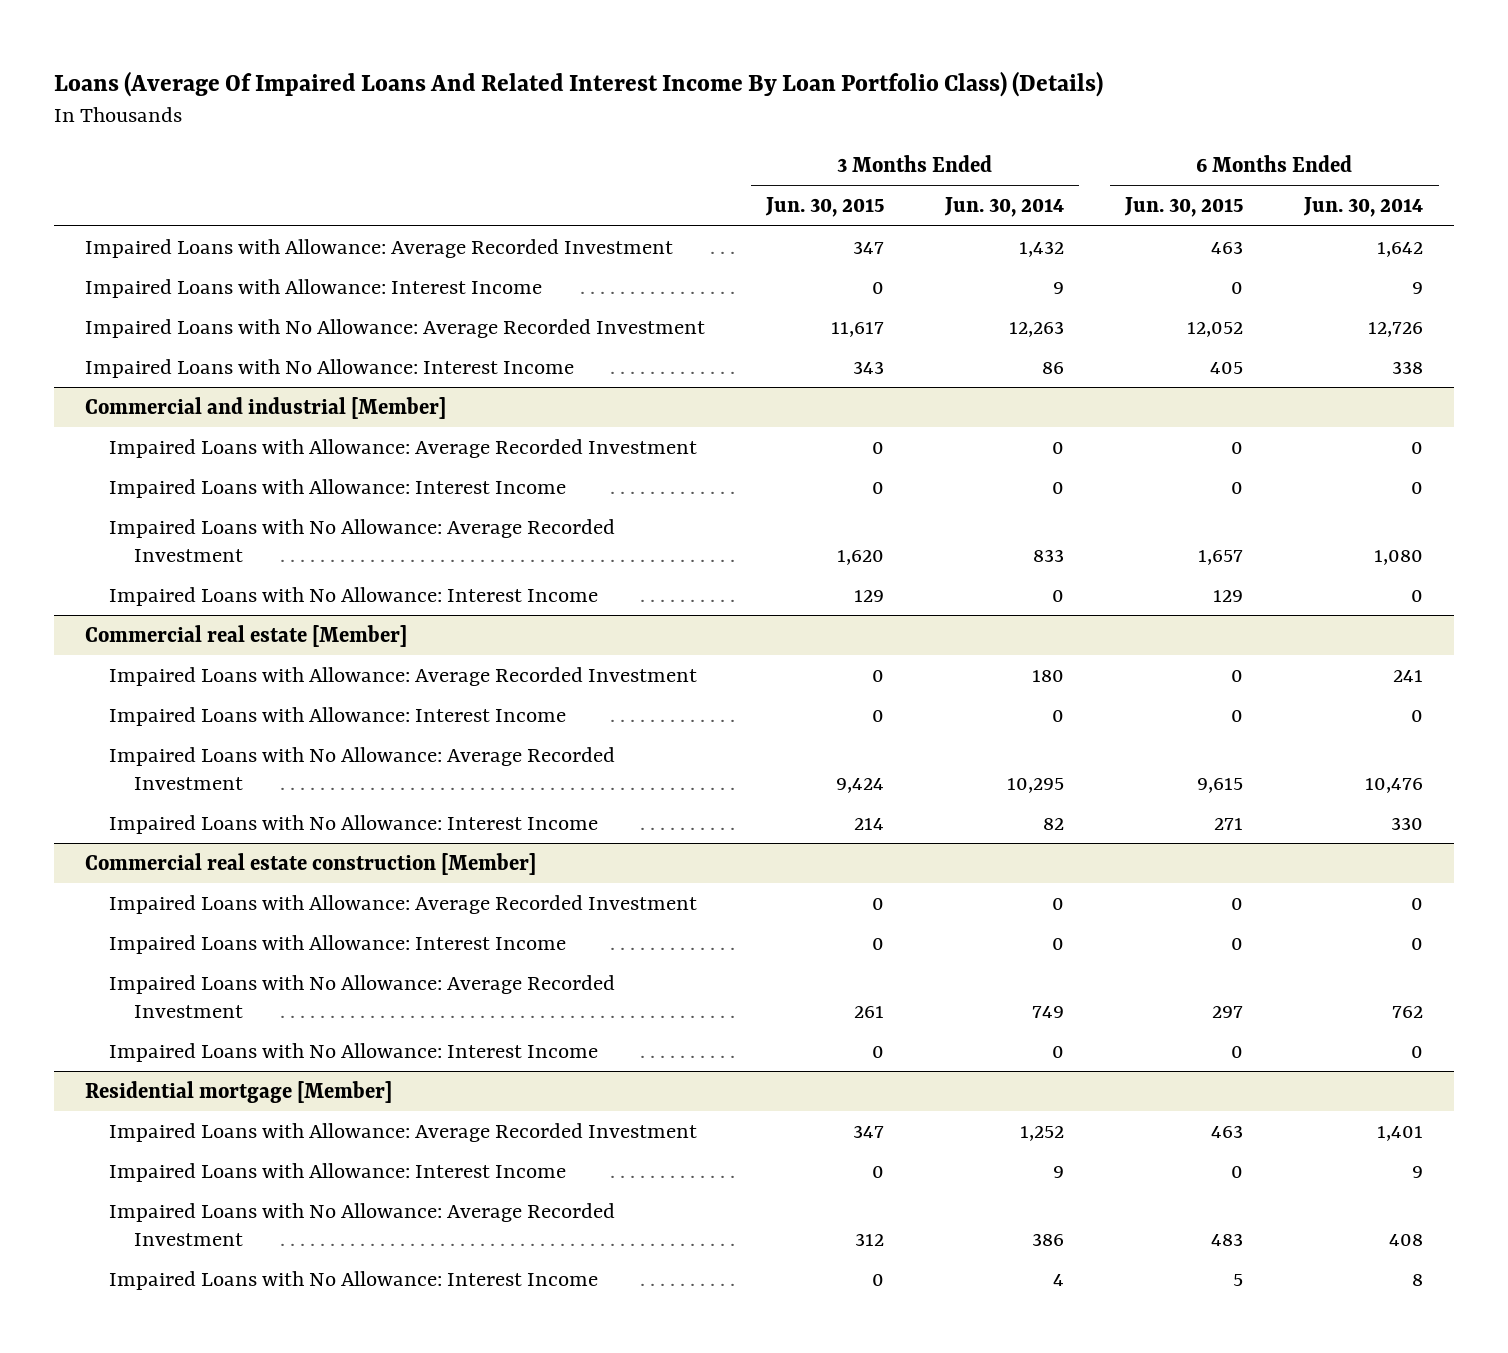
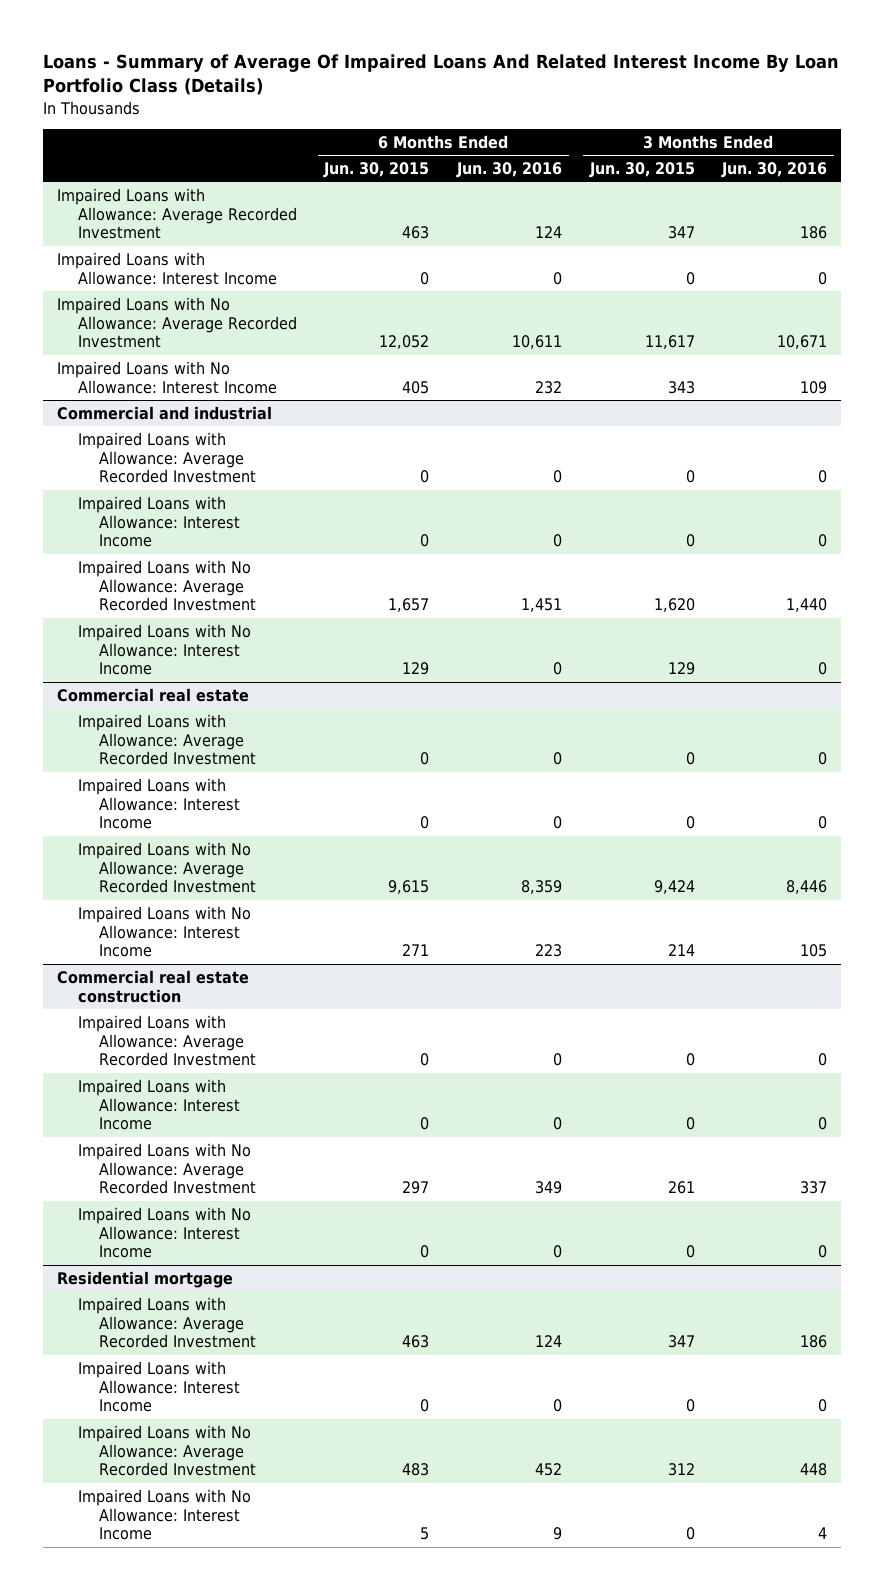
- Loans (Average Of Impaired Loans And Related Interest Income By Loan Portfolio Class) (Details)
+ Loans - Summary of Average Of Impaired Loans And Related Interest Income By Loan Portfolio Class (Details)
- | 3 Months Ended Jun. 30, 2015 | 3 Months Ended Jun. 30, 2014 | 6 Months Ended Jun. 30, 2015 | 6 Months Ended Jun. 30, 2014
+ | 6 Months Ended Jun. 30, 2015 | 6 Months Ended Jun. 30, 2016 | 3 Months Ended Jun. 30, 2015 | 3 Months Ended Jun. 30, 2016
- Commercial and industrial [Member]
+ Commercial and industrial
- Commercial real estate [Member]
+ Commercial real estate
- Commercial real estate construction [Member]
+ Commercial real estate construction
- Residential mortgage [Member]
+ Residential mortgage

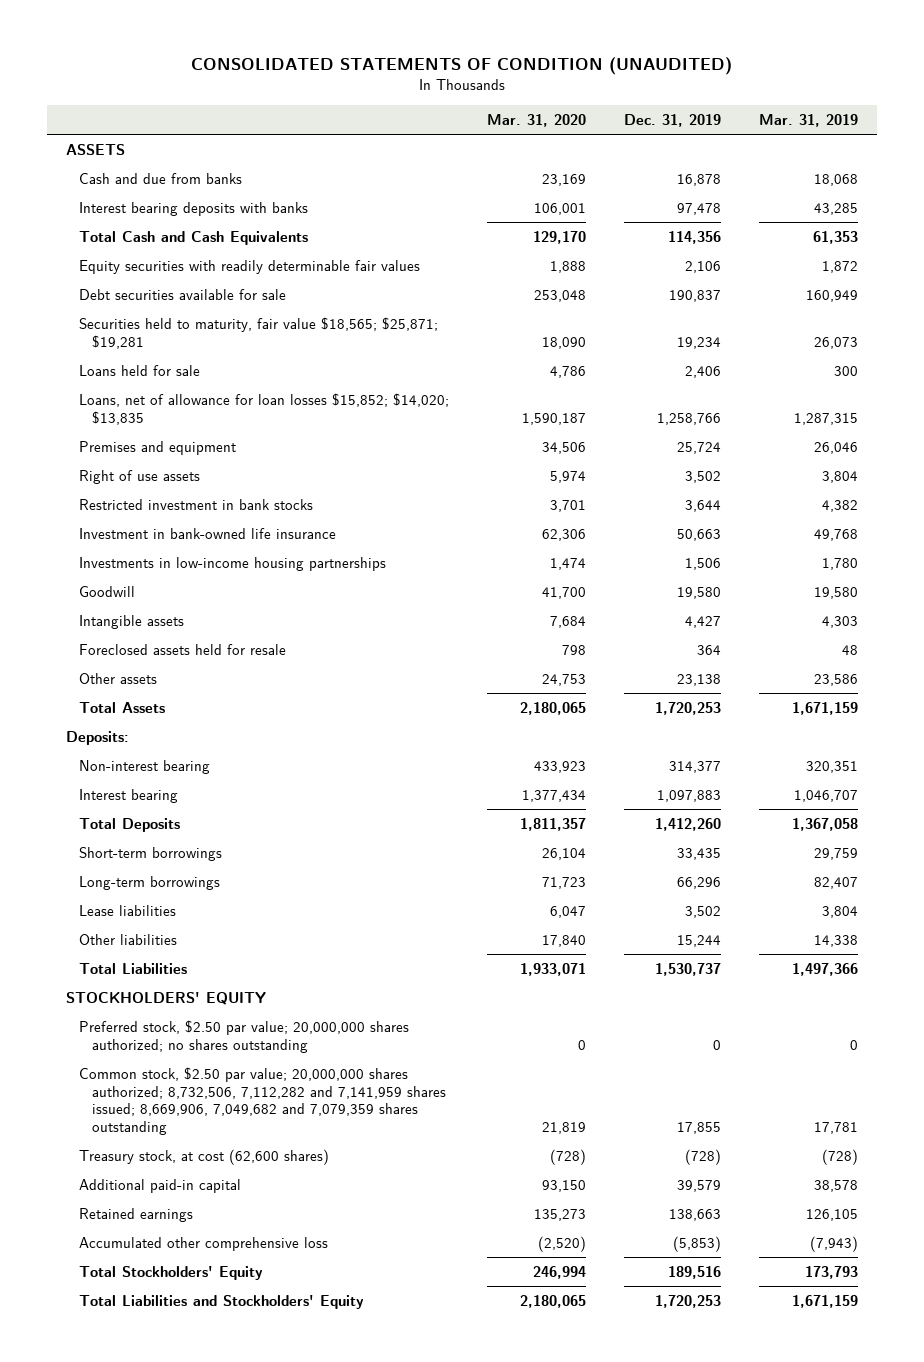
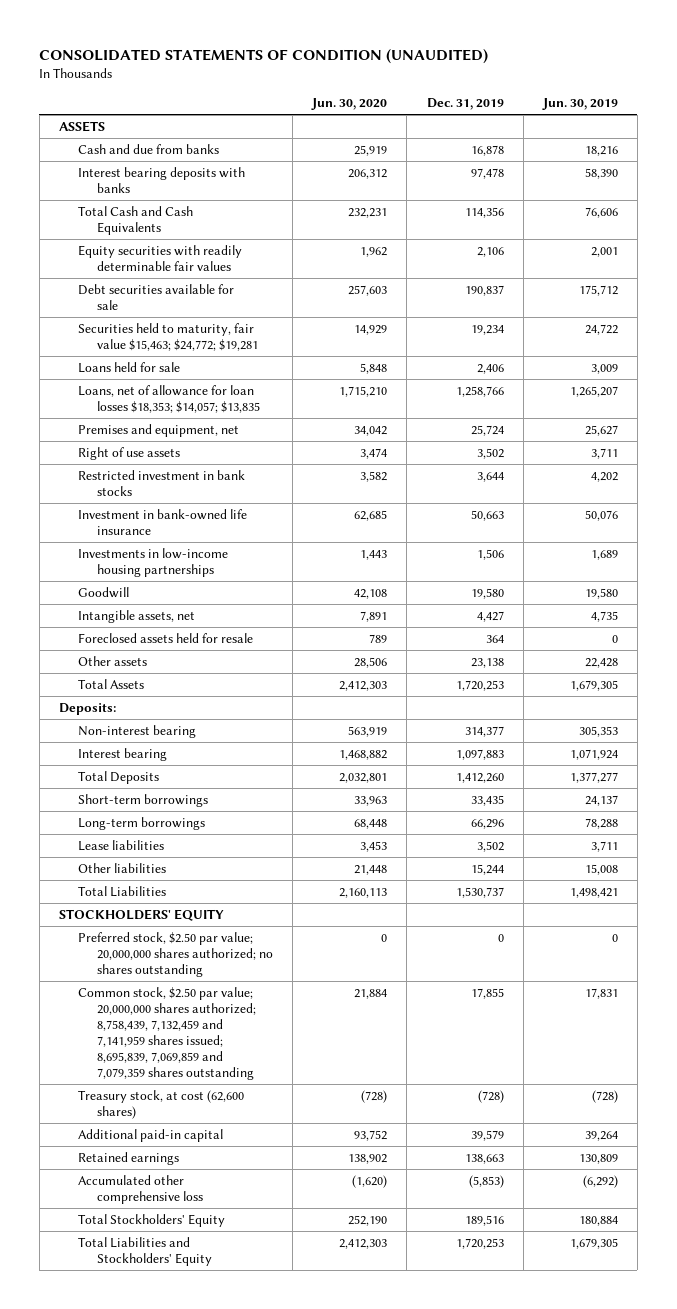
- | Mar. 31, 2020 | Dec. 31, 2019 | Mar. 31, 2019
+ | Jun. 30, 2020 | Dec. 31, 2019 | Jun. 30, 2019
- Securities held to maturity, fair value $18,565; $25,871; $19,281 | 18,090 | 19,234 | 26,073
+ Securities held to maturity, fair value $15,463; $24,772; $19,281 | 14,929 | 19,234 | 24,722
- Loans, net of allowance for loan losses $15,852; $14,020; $13,835 | 1,590,187 | 1,258,766 | 1,287,315
- Premises and equipment | 34,506 | 25,724 | 26,046
+ Loans, net of allowance for loan losses $18,353; $14,057; $13,835 | 1,715,210 | 1,258,766 | 1,265,207
+ Premises and equipment, net | 34,042 | 25,724 | 25,627
- Intangible assets | 7,684 | 4,427 | 4,303
+ Intangible assets, net | 7,891 | 4,427 | 4,735
- Common stock, $2.50 par value; 20,000,000 shares authorized; 8,732,506, 7,112,282 and 7,141,959 shares issued; 8,669,906, 7,049,682 and 7,079,359 shares outstanding | 21,819 | 17,855 | 17,781
+ Common stock, $2.50 par value; 20,000,000 shares authorized; 8,758,439, 7,132,459 and 7,141,959 shares issued; 8,695,839, 7,069,859 and 7,079,359 shares outstanding | 21,884 | 17,855 | 17,831

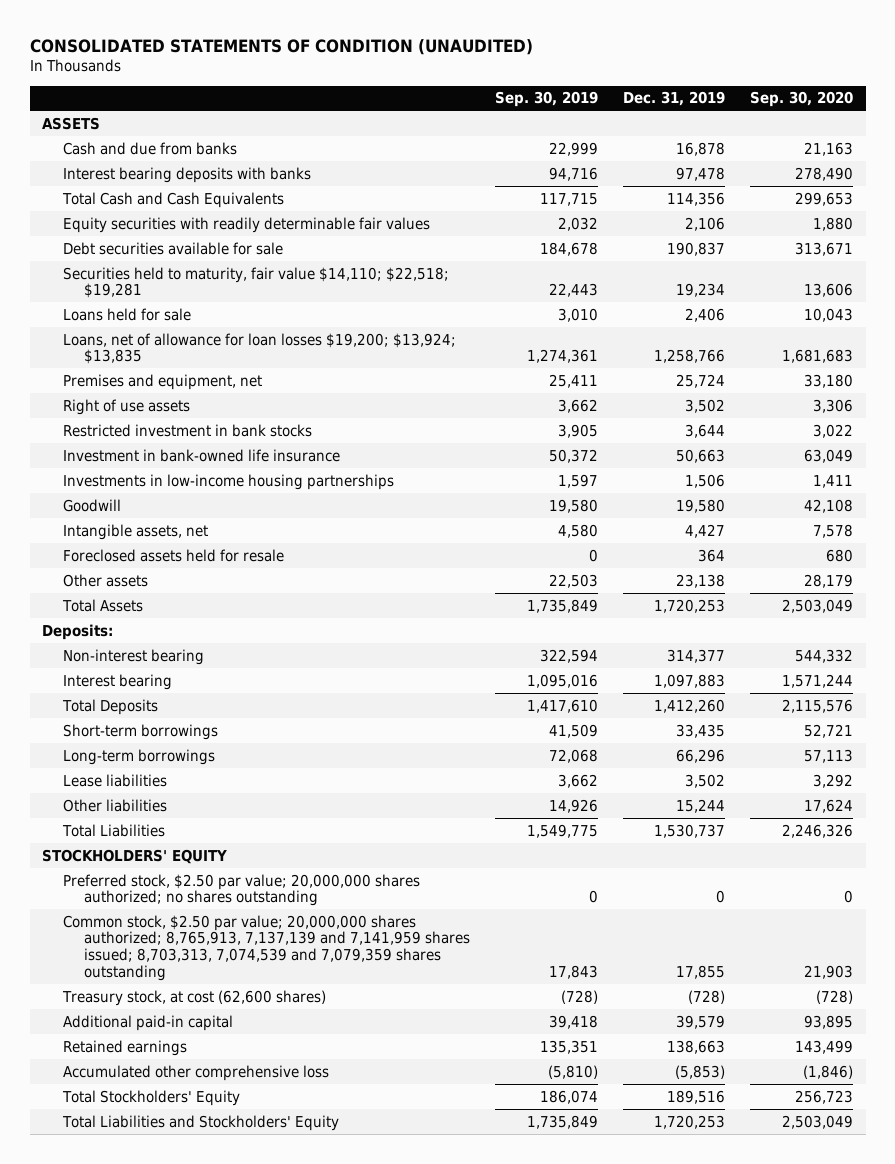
- | Jun. 30, 2020 | Dec. 31, 2019 | Jun. 30, 2019
+ | Sep. 30, 2019 | Dec. 31, 2019 | Sep. 30, 2020
- Securities held to maturity, fair value $15,463; $24,772; $19,281 | 14,929 | 19,234 | 24,722
+ Securities held to maturity, fair value $14,110; $22,518; $19,281 | 22,443 | 19,234 | 13,606
- Loans, net of allowance for loan losses $18,353; $14,057; $13,835 | 1,715,210 | 1,258,766 | 1,265,207
+ Loans, net of allowance for loan losses $19,200; $13,924; $13,835 | 1,274,361 | 1,258,766 | 1,681,683
- Common stock, $2.50 par value; 20,000,000 shares authorized; 8,758,439, 7,132,459 and 7,141,959 shares issued; 8,695,839, 7,069,859 and 7,079,359 shares outstanding | 21,884 | 17,855 | 17,831
+ Common stock, $2.50 par value; 20,000,000 shares authorized; 8,765,913, 7,137,139 and 7,141,959 shares issued; 8,703,313, 7,074,539 and 7,079,359 shares outstanding | 17,843 | 17,855 | 21,903

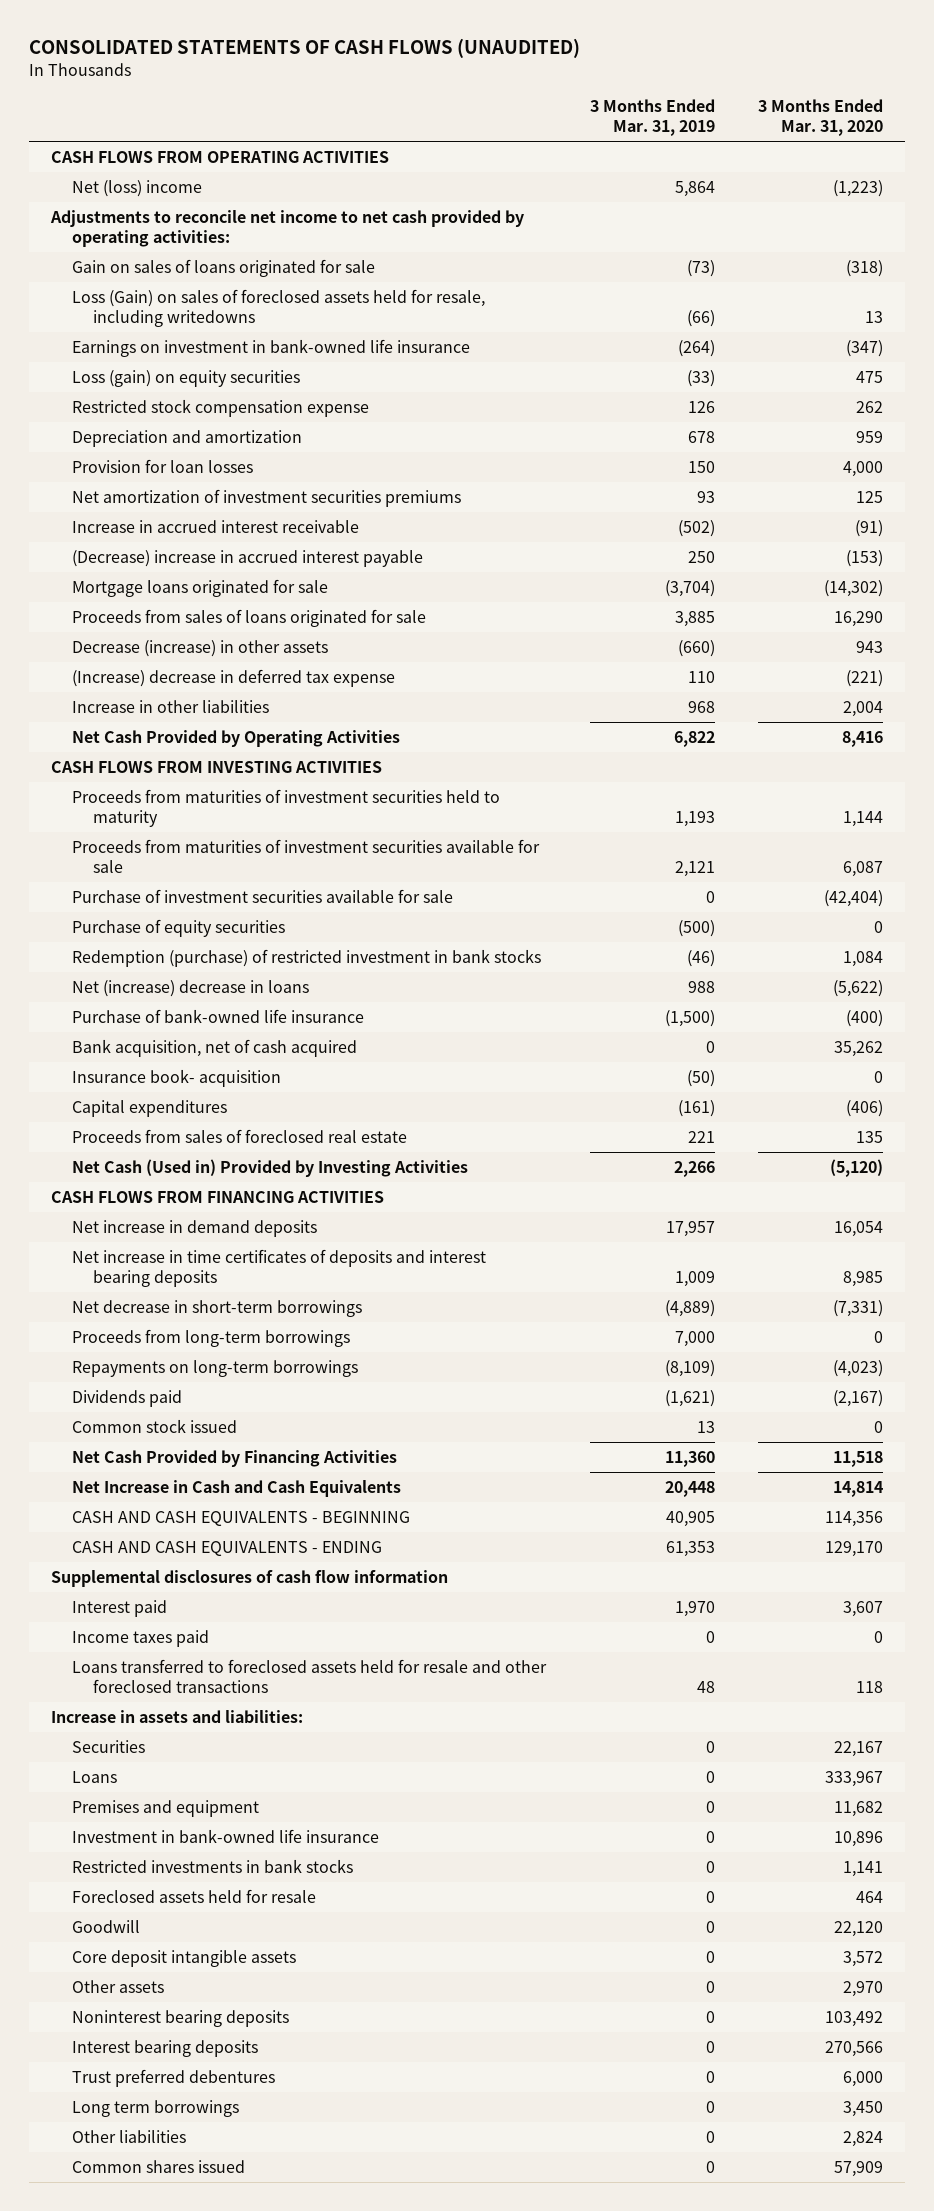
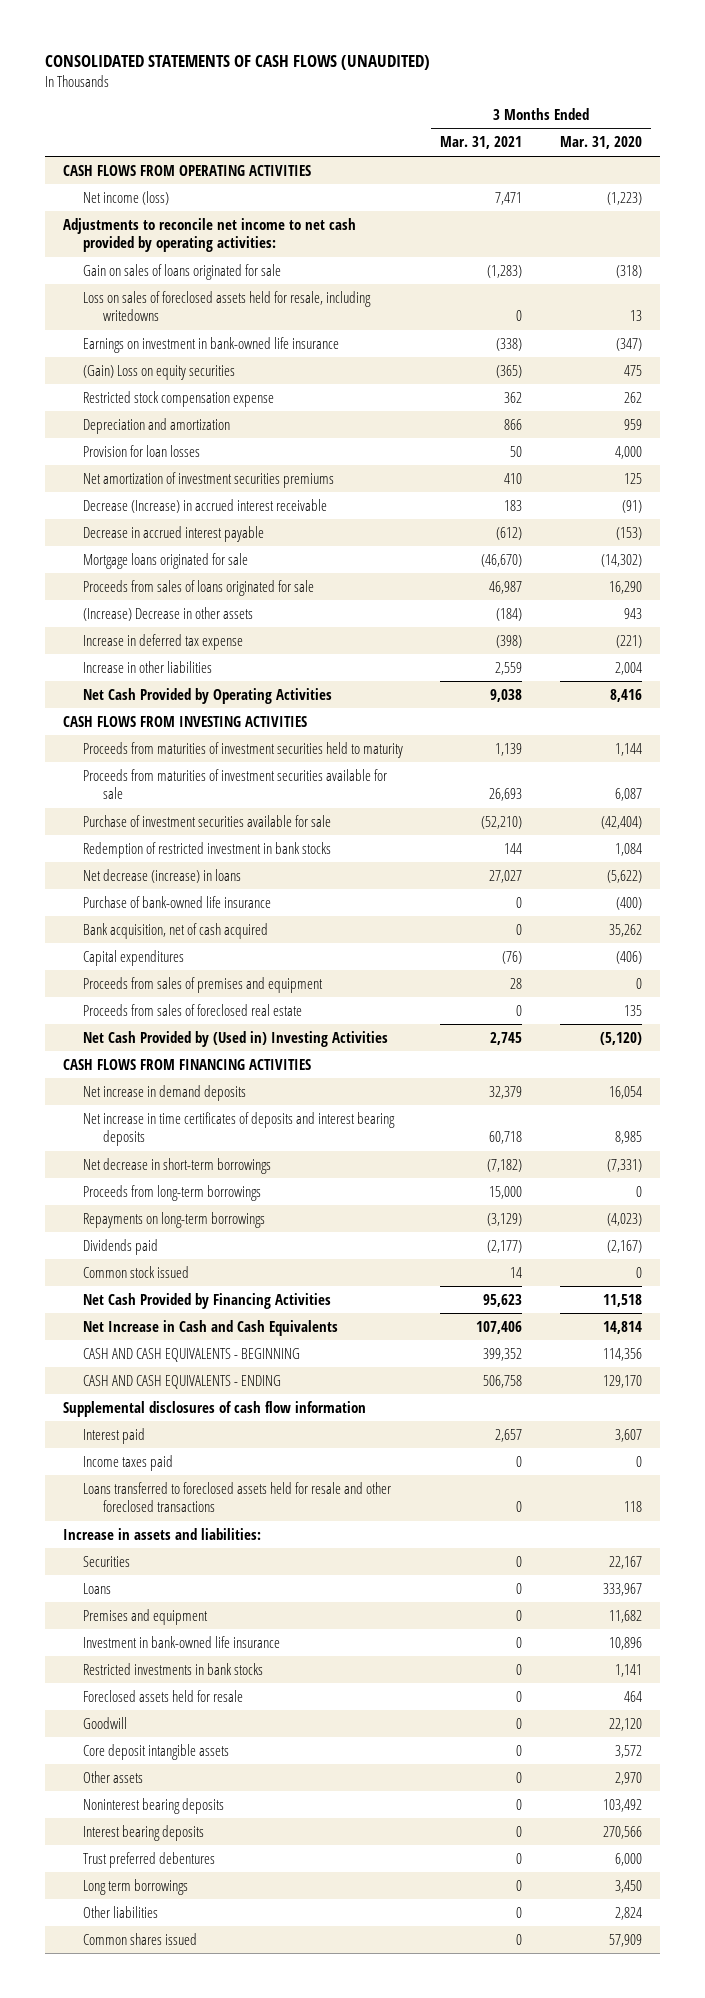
- | 3 Months Ended Mar. 31, 2019 | 3 Months Ended Mar. 31, 2020
+ | 3 Months Ended Mar. 31, 2021 | 3 Months Ended Mar. 31, 2020
- Net (loss) income | 5,864 | (1,223)
+ Net income (loss) | 7,471 | (1,223)
- Loss (Gain) on sales of foreclosed assets held for resale, including writedowns | (66) | 13
+ Loss on sales of foreclosed assets held for resale, including writedowns | 0 | 13
- Loss (gain) on equity securities | (33) | 475
+ (Gain) Loss on equity securities | (365) | 475
- Increase in accrued interest receivable | (502) | (91)
- (Decrease) increase in accrued interest payable | 250 | (153)
+ Decrease (Increase) in accrued interest receivable | 183 | (91)
+ Decrease in accrued interest payable | (612) | (153)
- Decrease (increase) in other assets | (660) | 943
- (Increase) decrease in deferred tax expense | 110 | (221)
+ (Increase) Decrease in other assets | (184) | 943
+ Increase in deferred tax expense | (398) | (221)
- Purchase of equity securities | (500) | 0
- Redemption (purchase) of restricted investment in bank stocks | (46) | 1,084
- Net (increase) decrease in loans | 988 | (5,622)
+ Redemption of restricted investment in bank stocks | 144 | 1,084
+ Net decrease (increase) in loans | 27,027 | (5,622)
- Insurance book- acquisition | (50) | 0
+ Proceeds from sales of premises and equipment | 28 | 0
- Net Cash (Used in) Provided by Investing Activities | 2,266 | (5,120)
+ Net Cash Provided by (Used in) Investing Activities | 2,745 | (5,120)

